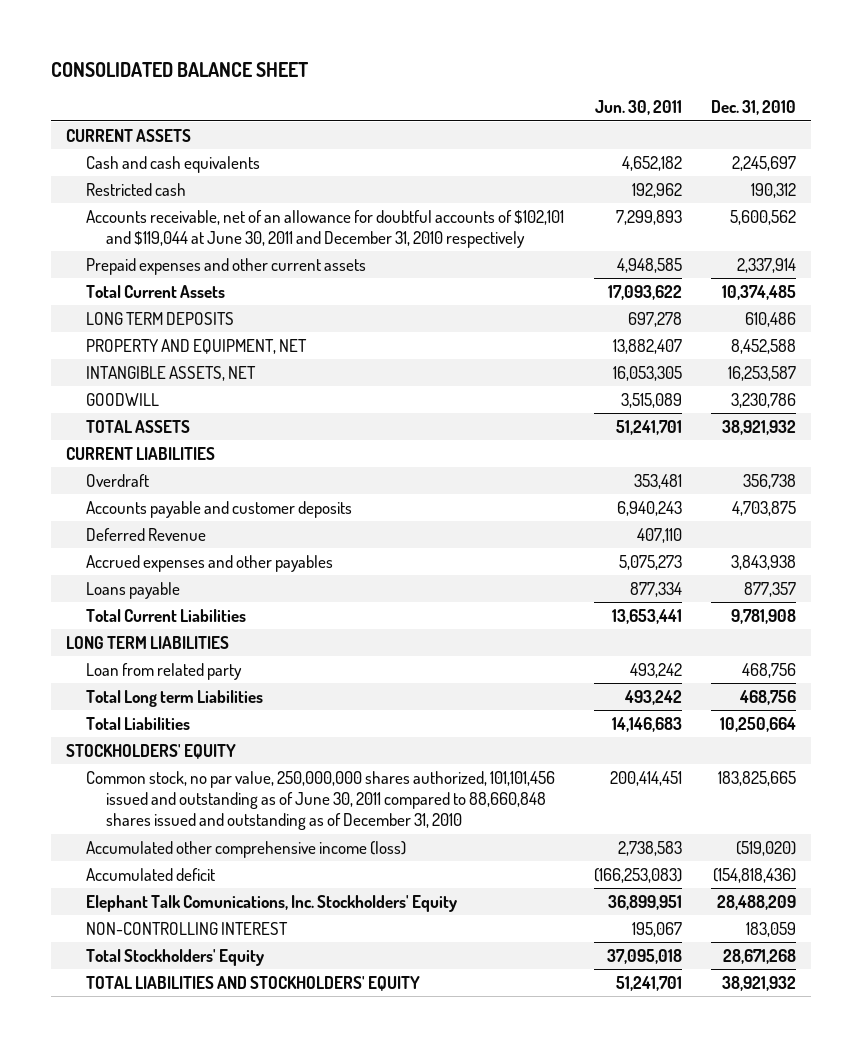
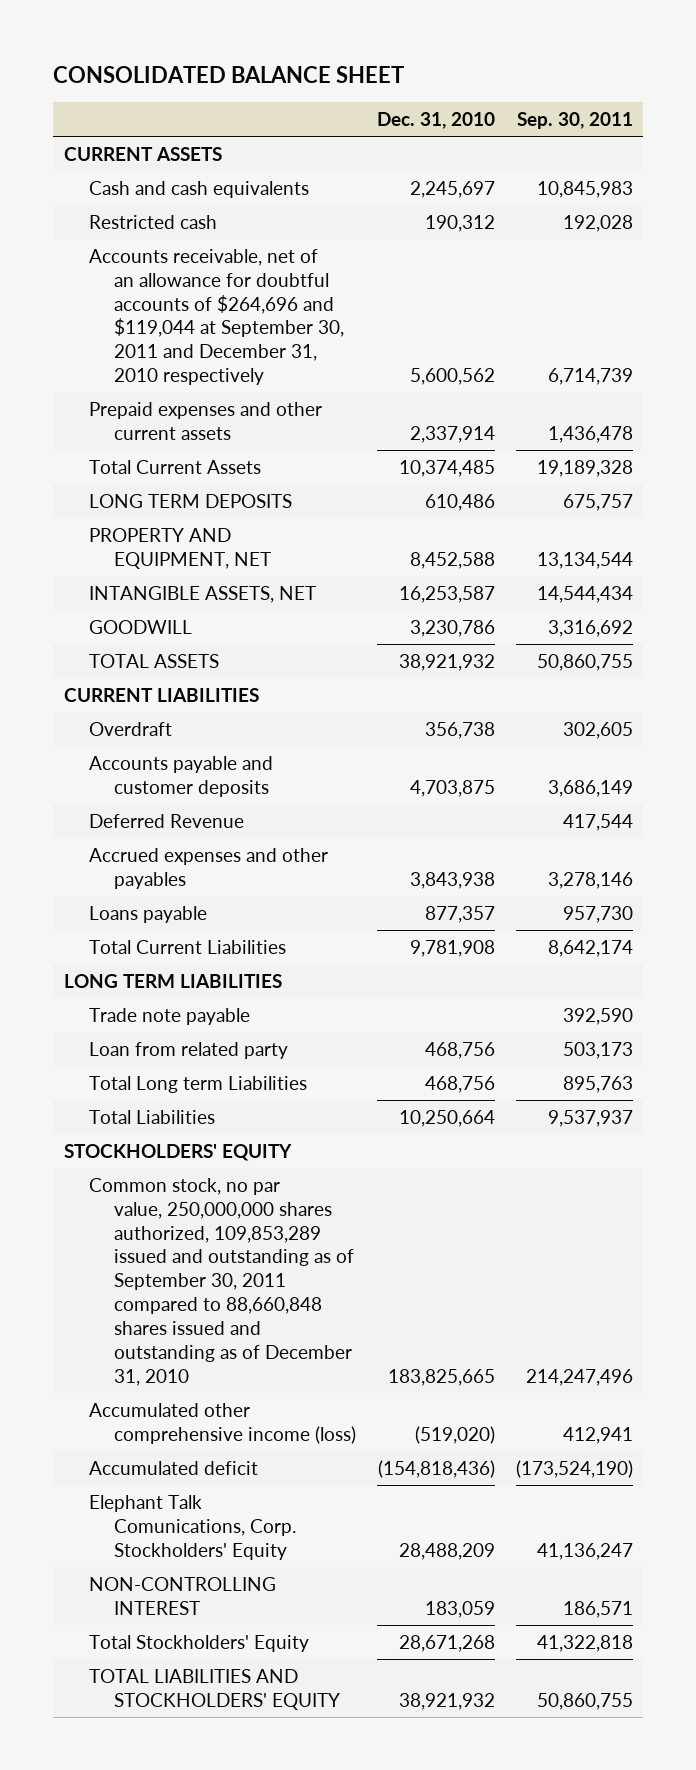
- | Jun. 30, 2011 | Dec. 31, 2010
+ | Dec. 31, 2010 | Sep. 30, 2011
- Accounts receivable, net of an allowance for doubtful accounts of $102,101 and $119,044 at June 30, 2011 and December 31, 2010 respectively | 7,299,893 | 5,600,562
+ Accounts receivable, net of an allowance for doubtful accounts of $264,696 and $119,044 at September 30, 2011 and December 31, 2010 respectively | 5,600,562 | 6,714,739
+ Trade note payable | | 392,590
- Common stock, no par value, 250,000,000 shares authorized, 101,101,456 issued and outstanding as of June 30, 2011 compared to 88,660,848 shares issued and outstanding as of December 31, 2010 | 200,414,451 | 183,825,665
+ Common stock, no par value, 250,000,000 shares authorized, 109,853,289 issued and outstanding as of September 30, 2011 compared to 88,660,848 shares issued and outstanding as of December 31, 2010 | 183,825,665 | 214,247,496
- Elephant Talk Comunications, Inc. Stockholders' Equity | 36,899,951 | 28,488,209
+ Elephant Talk Comunications, Corp. Stockholders' Equity | 28,488,209 | 41,136,247

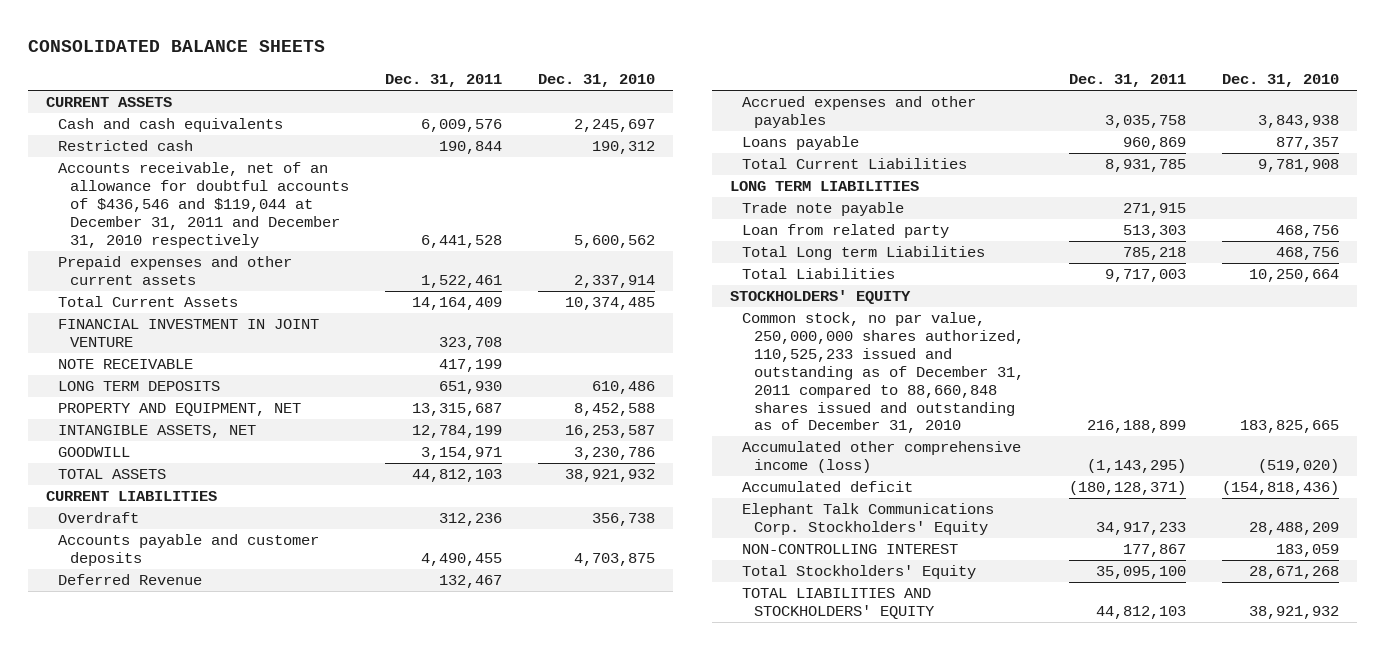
- CONSOLIDATED BALANCE SHEET
+ CONSOLIDATED BALANCE SHEETS
- | Dec. 31, 2010 | Sep. 30, 2011
+ | Dec. 31, 2011 | Dec. 31, 2010
- Accounts receivable, net of an allowance for doubtful accounts of $264,696 and $119,044 at September 30, 2011 and December 31, 2010 respectively | 5,600,562 | 6,714,739
+ Accounts receivable, net of an allowance for doubtful accounts of $436,546 and $119,044 at December 31, 2011 and December 31, 2010 respectively | 6,441,528 | 5,600,562
+ FINANCIAL INVESTMENT IN JOINT VENTURE | 323,708 |
+ NOTE RECEIVABLE | 417,199 |
- Common stock, no par value, 250,000,000 shares authorized, 109,853,289 issued and outstanding as of September 30, 2011 compared to 88,660,848 shares issued and outstanding as of December 31, 2010 | 183,825,665 | 214,247,496
+ Common stock, no par value, 250,000,000 shares authorized, 110,525,233 issued and outstanding as of December 31, 2011 compared to 88,660,848 shares issued and outstanding as of December 31, 2010 | 216,188,899 | 183,825,665
- Elephant Talk Comunications, Corp. Stockholders' Equity | 28,488,209 | 41,136,247
+ Elephant Talk Communications Corp. Stockholders' Equity | 34,917,233 | 28,488,209

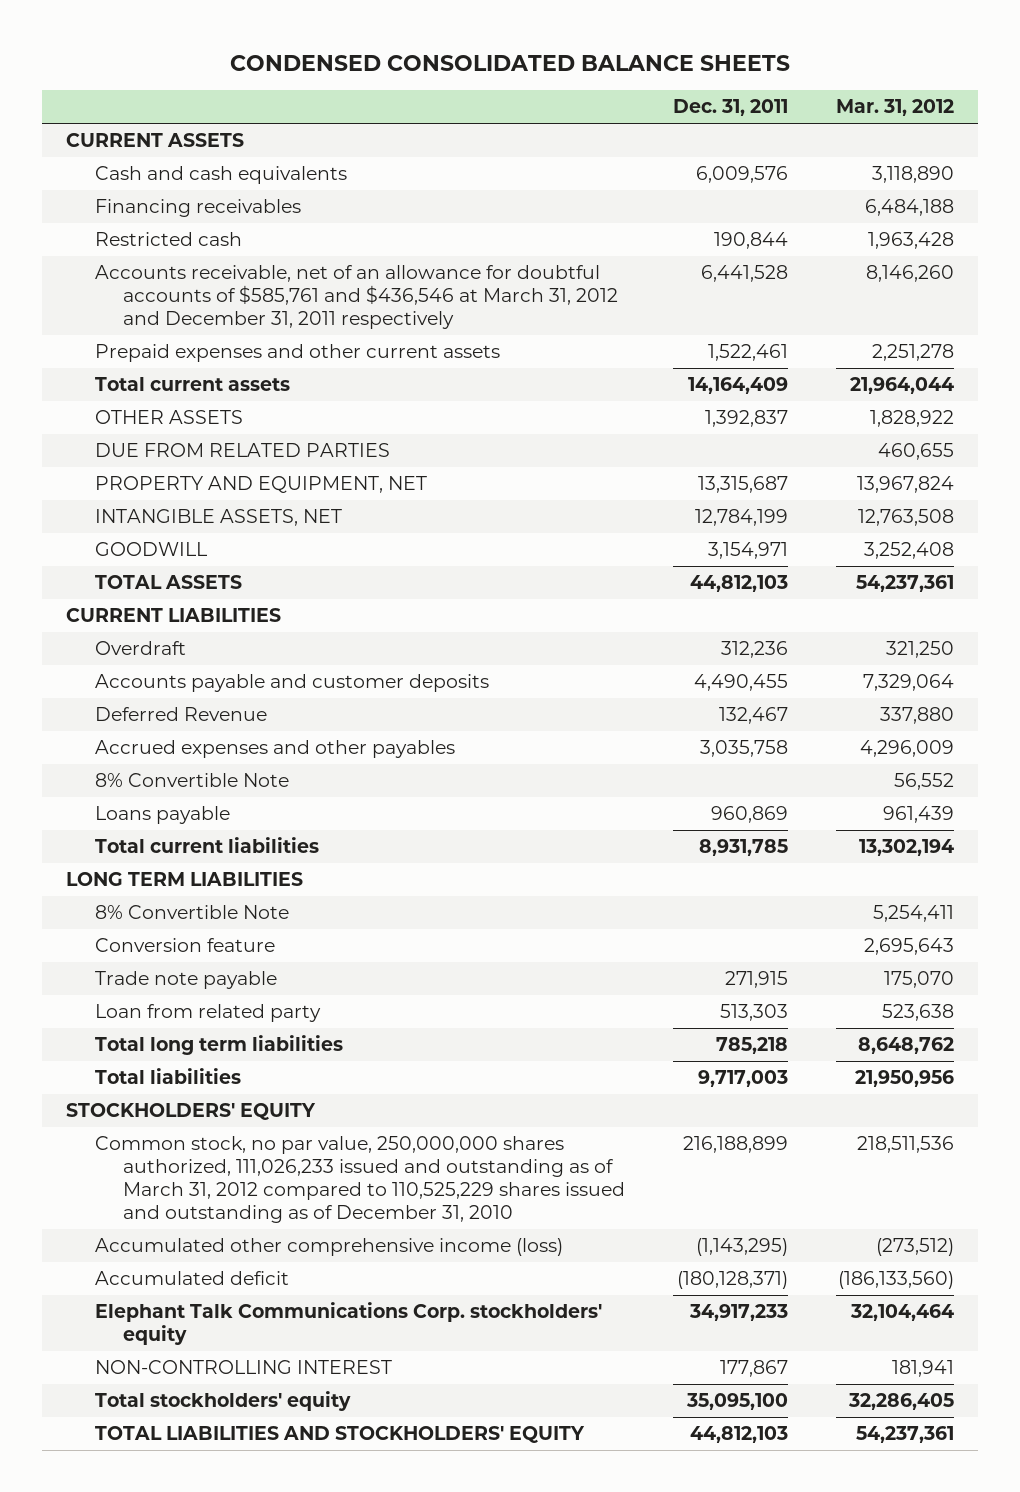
- CONSOLIDATED BALANCE SHEETS
+ CONDENSED CONSOLIDATED BALANCE SHEETS
- | Dec. 31, 2011 | Dec. 31, 2010
+ | Dec. 31, 2011 | Mar. 31, 2012
+ Financing receivables | | 6,484,188
- Accounts receivable, net of an allowance for doubtful accounts of $436,546 and $119,044 at December 31, 2011 and December 31, 2010 respectively | 6,441,528 | 5,600,562
+ Accounts receivable, net of an allowance for doubtful accounts of $585,761 and $436,546 at March 31, 2012 and December 31, 2011 respectively | 6,441,528 | 8,146,260
- Total Current Assets | 14,164,409 | 10,374,485
- FINANCIAL INVESTMENT IN JOINT VENTURE | 323,708 |
- NOTE RECEIVABLE | 417,199 |
- LONG TERM DEPOSITS | 651,930 | 610,486
+ Total current assets | 14,164,409 | 21,964,044
+ OTHER ASSETS | 1,392,837 | 1,828,922
+ DUE FROM RELATED PARTIES | | 460,655
+ 8% Convertible Note | | 56,552
- Total Current Liabilities | 8,931,785 | 9,781,908
+ Total current liabilities | 8,931,785 | 13,302,194
+ 8% Convertible Note | | 5,254,411
+ Conversion feature | | 2,695,643
- Total Long term Liabilities | 785,218 | 468,756
- Total Liabilities | 9,717,003 | 10,250,664
+ Total long term liabilities | 785,218 | 8,648,762
+ Total liabilities | 9,717,003 | 21,950,956
- Common stock, no par value, 250,000,000 shares authorized, 110,525,233 issued and outstanding as of December 31, 2011 compared to 88,660,848 shares issued and outstanding as of December 31, 2010 | 216,188,899 | 183,825,665
+ Common stock, no par value, 250,000,000 shares authorized, 111,026,233 issued and outstanding as of March 31, 2012 compared to 110,525,229 shares issued and outstanding as of December 31, 2010 | 216,188,899 | 218,511,536
- Elephant Talk Communications Corp. Stockholders' Equity | 34,917,233 | 28,488,209
+ Elephant Talk Communications Corp. stockholders' equity | 34,917,233 | 32,104,464
- Total Stockholders' Equity | 35,095,100 | 28,671,268
+ Total stockholders' equity | 35,095,100 | 32,286,405

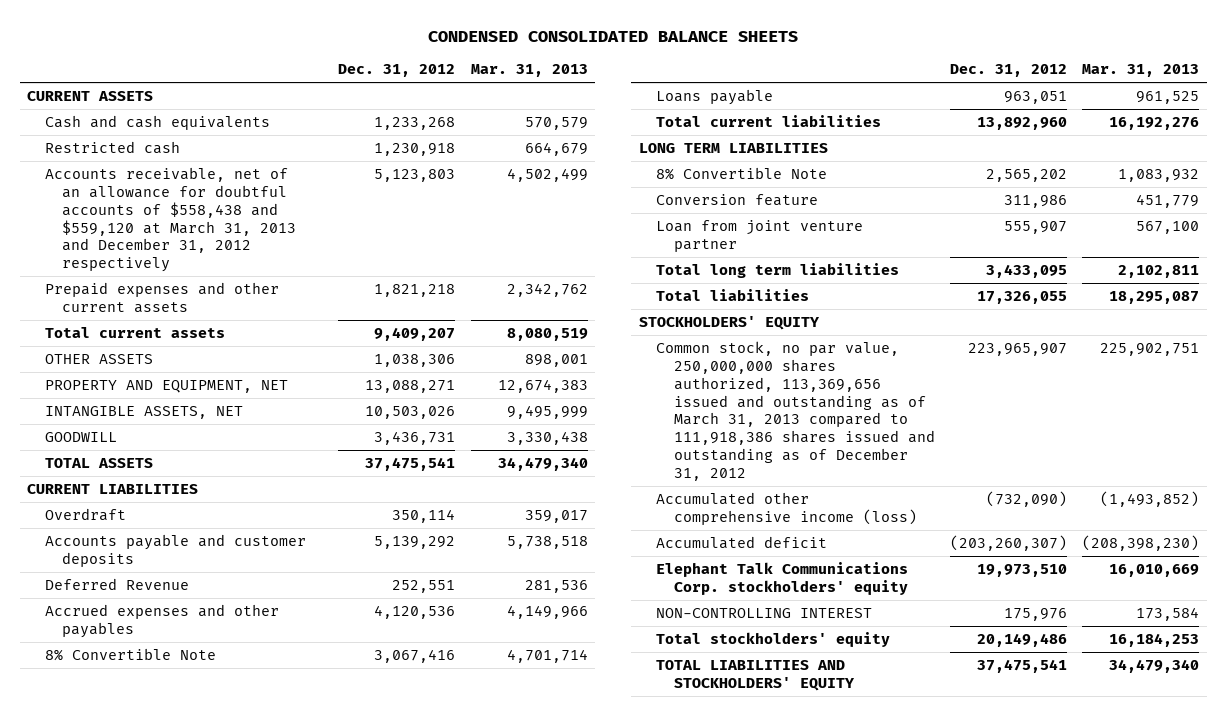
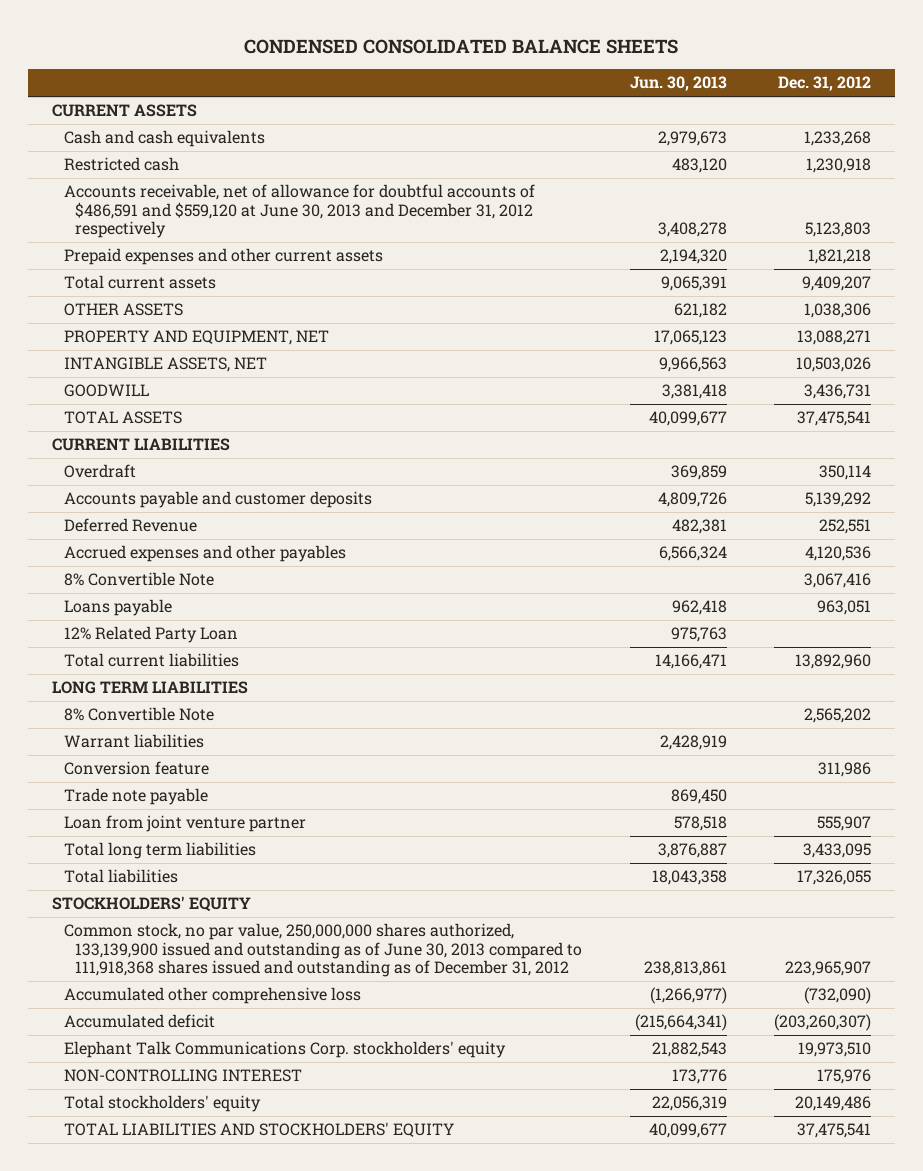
- | Dec. 31, 2012 | Mar. 31, 2013
+ | Jun. 30, 2013 | Dec. 31, 2012
- Accounts receivable, net of an allowance for doubtful accounts of $558,438 and $559,120 at March 31, 2013 and December 31, 2012 respectively | 5,123,803 | 4,502,499
+ Accounts receivable, net of allowance for doubtful accounts of $486,591 and $559,120 at June 30, 2013 and December 31, 2012 respectively | 3,408,278 | 5,123,803
+ 12% Related Party Loan | 975,763 |
+ Warrant liabilities | 2,428,919 |
+ Trade note payable | 869,450 |
- Common stock, no par value, 250,000,000 shares authorized, 113,369,656 issued and outstanding as of March 31, 2013 compared to 111,918,386 shares issued and outstanding as of December 31, 2012 | 223,965,907 | 225,902,751
- Accumulated other comprehensive income (loss) | (732,090) | (1,493,852)
+ Common stock, no par value, 250,000,000 shares authorized, 133,139,900 issued and outstanding as of June 30, 2013 compared to 111,918,368 shares issued and outstanding as of December 31, 2012 | 238,813,861 | 223,965,907
+ Accumulated other comprehensive loss | (1,266,977) | (732,090)

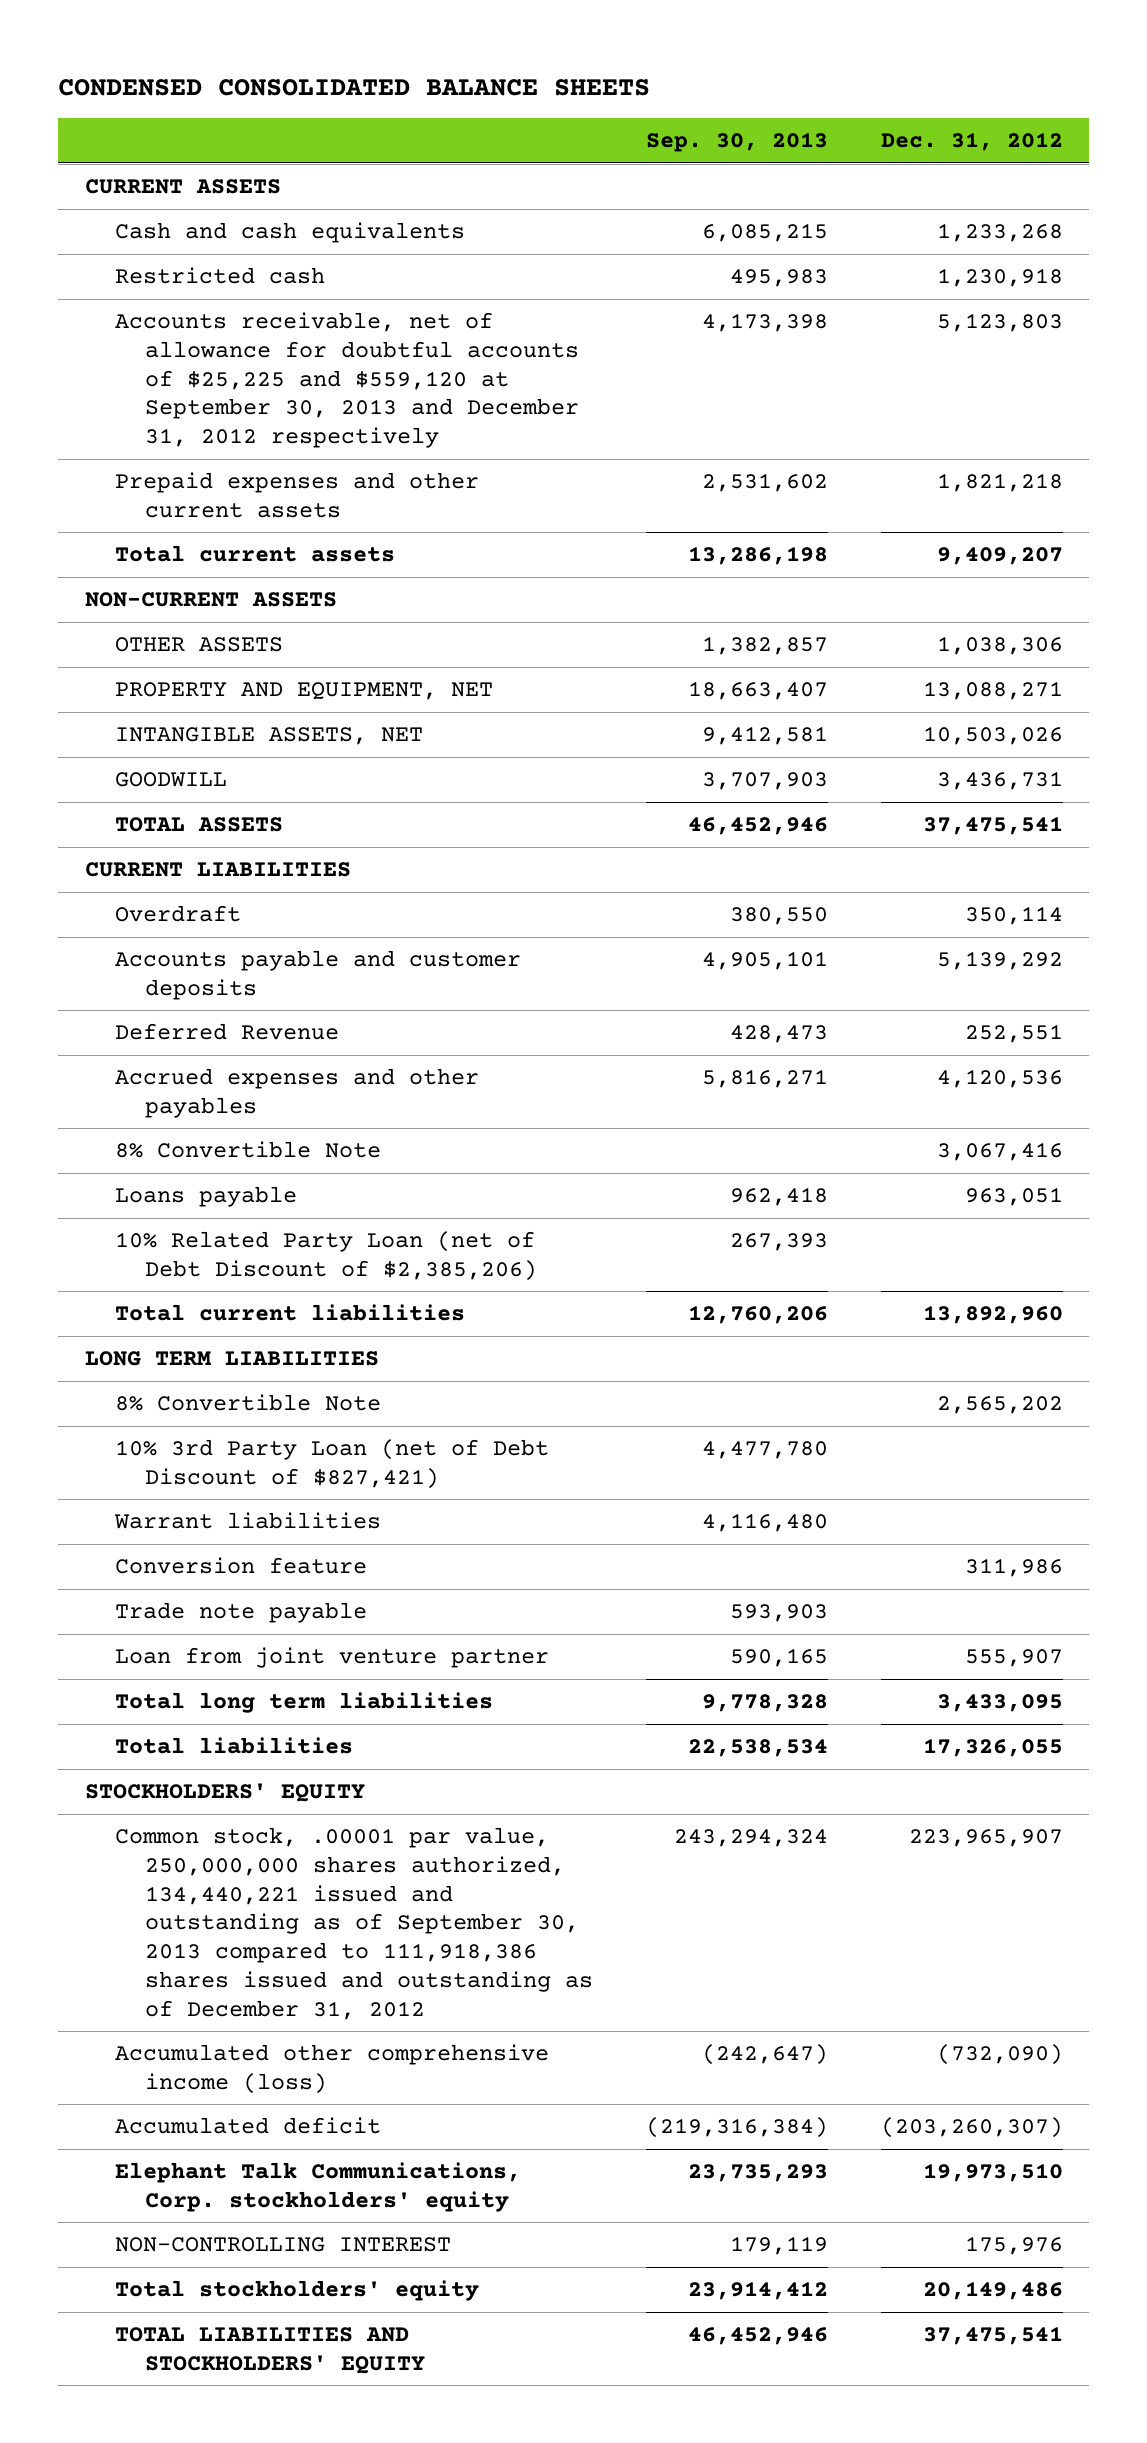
- | Jun. 30, 2013 | Dec. 31, 2012
+ | Sep. 30, 2013 | Dec. 31, 2012
- Accounts receivable, net of allowance for doubtful accounts of $486,591 and $559,120 at June 30, 2013 and December 31, 2012 respectively | 3,408,278 | 5,123,803
+ Accounts receivable, net of allowance for doubtful accounts of $25,225 and $559,120 at September 30, 2013 and December 31, 2012 respectively | 4,173,398 | 5,123,803
+ NON-CURRENT ASSETS
- 12% Related Party Loan | 975,763 |
+ 10% Related Party Loan (net of Debt Discount of $2,385,206) | 267,393 |
+ 10% 3rd Party Loan (net of Debt Discount of $827,421) | 4,477,780 |
- Common stock, no par value, 250,000,000 shares authorized, 133,139,900 issued and outstanding as of June 30, 2013 compared to 111,918,368 shares issued and outstanding as of December 31, 2012 | 238,813,861 | 223,965,907
- Accumulated other comprehensive loss | (1,266,977) | (732,090)
+ Common stock, .00001 par value, 250,000,000 shares authorized, 134,440,221 issued and outstanding as of September 30, 2013 compared to 111,918,386 shares issued and outstanding as of December 31, 2012 | 243,294,324 | 223,965,907
+ Accumulated other comprehensive income (loss) | (242,647) | (732,090)
- Elephant Talk Communications Corp. stockholders' equity | 21,882,543 | 19,973,510
+ Elephant Talk Communications, Corp. stockholders' equity | 23,735,293 | 19,973,510

